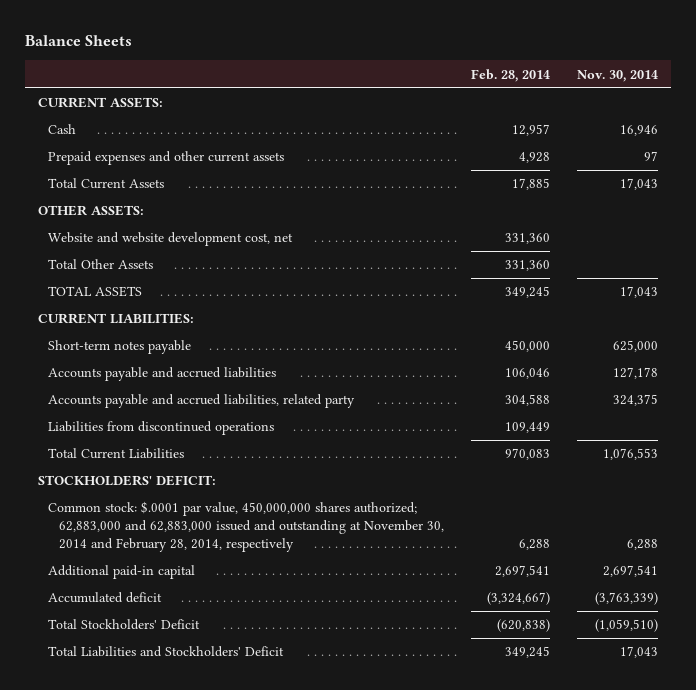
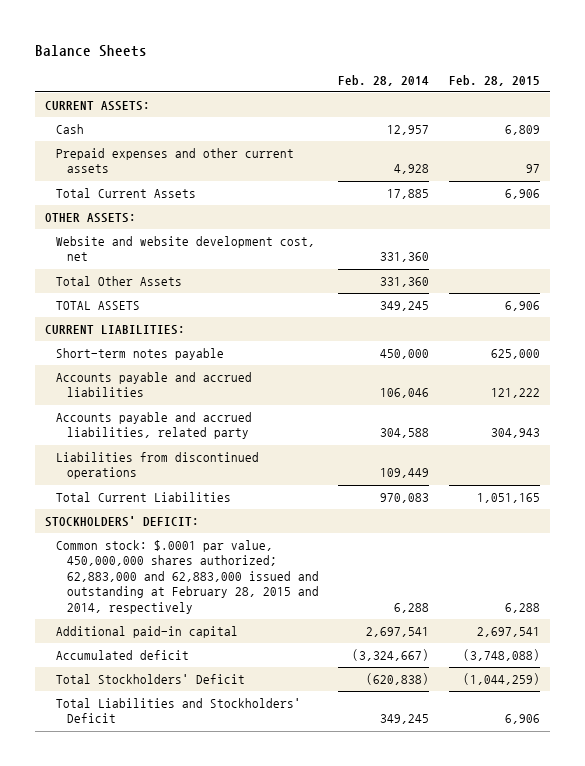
- | Feb. 28, 2014 | Nov. 30, 2014
+ | Feb. 28, 2014 | Feb. 28, 2015
- Common stock: $.0001 par value, 450,000,000 shares authorized; 62,883,000 and 62,883,000 issued and outstanding at November 30, 2014 and February 28, 2014, respectively | 6,288 | 6,288
+ Common stock: $.0001 par value, 450,000,000 shares authorized; 62,883,000 and 62,883,000 issued and outstanding at February 28, 2015 and 2014, respectively | 6,288 | 6,288

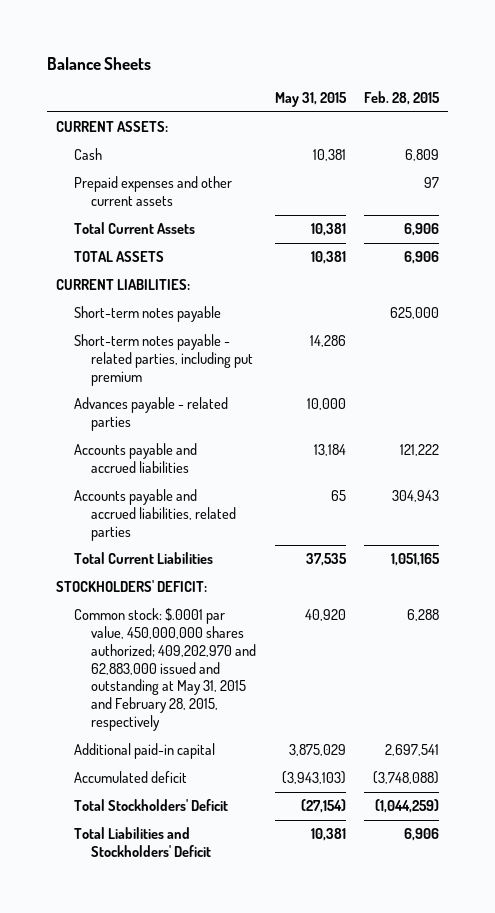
- | Feb. 28, 2014 | Feb. 28, 2015
+ | May 31, 2015 | Feb. 28, 2015
- OTHER ASSETS:
- Website and website development cost, net | 331,360 |
- Total Other Assets | 331,360 |
+ Short-term notes payable - related parties, including put premium | 14,286 |
+ Advances payable - related parties | 10,000 |
- Accounts payable and accrued liabilities, related party | 304,588 | 304,943
- Liabilities from discontinued operations | 109,449 |
+ Accounts payable and accrued liabilities, related parties | 65 | 304,943
- Common stock: $.0001 par value, 450,000,000 shares authorized; 62,883,000 and 62,883,000 issued and outstanding at February 28, 2015 and 2014, respectively | 6,288 | 6,288
+ Common stock: $.0001 par value, 450,000,000 shares authorized; 409,202,970 and 62,883,000 issued and outstanding at May 31, 2015 and February 28, 2015, respectively | 40,920 | 6,288

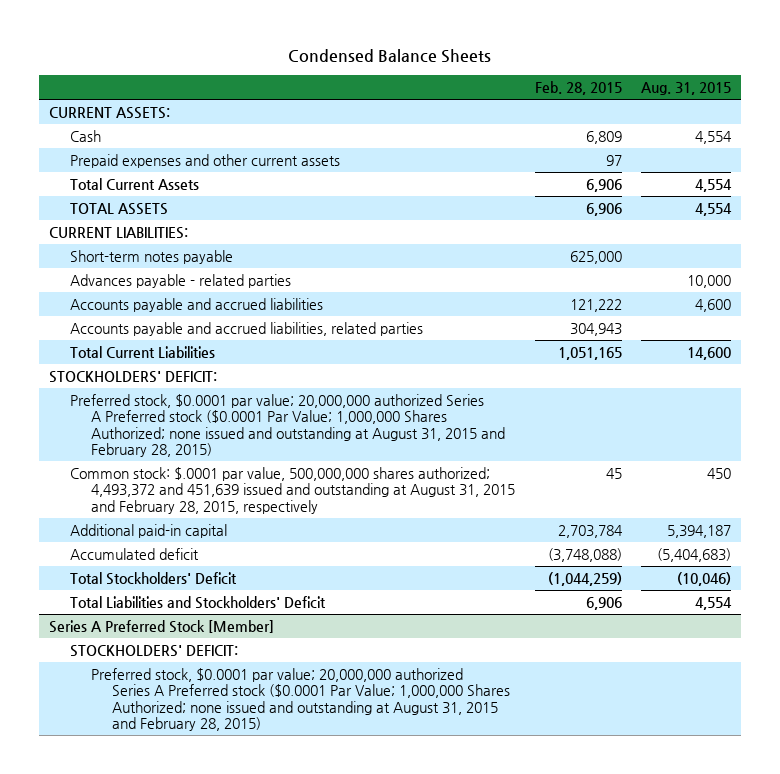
- Balance Sheets
+ Condensed Balance Sheets
- | May 31, 2015 | Feb. 28, 2015
+ | Feb. 28, 2015 | Aug. 31, 2015
- Short-term notes payable - related parties, including put premium | 14,286 |
- Common stock: $.0001 par value, 450,000,000 shares authorized; 409,202,970 and 62,883,000 issued and outstanding at May 31, 2015 and February 28, 2015, respectively | 40,920 | 6,288
- Additional paid-in capital | 3,875,029 | 2,697,541
+ Preferred stock, $0.0001 par value; 20,000,000 authorized Series A Preferred stock ($0.0001 Par Value; 1,000,000 Shares Authorized; none issued and outstanding at August 31, 2015 and February 28, 2015)
+ Common stock: $.0001 par value, 500,000,000 shares authorized; 4,493,372 and 451,639 issued and outstanding at August 31, 2015 and February 28, 2015, respectively | 45 | 450
+ Additional paid-in capital | 2,703,784 | 5,394,187
+ Series A Preferred Stock [Member]
+ STOCKHOLDERS' DEFICIT:
+ Preferred stock, $0.0001 par value; 20,000,000 authorized Series A Preferred stock ($0.0001 Par Value; 1,000,000 Shares Authorized; none issued and outstanding at August 31, 2015 and February 28, 2015)

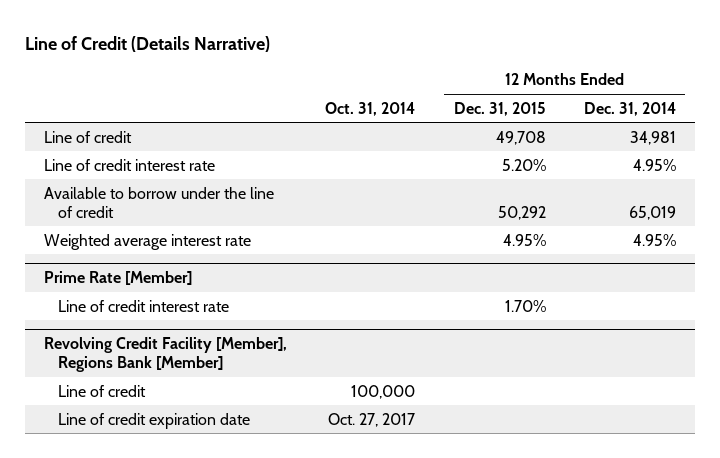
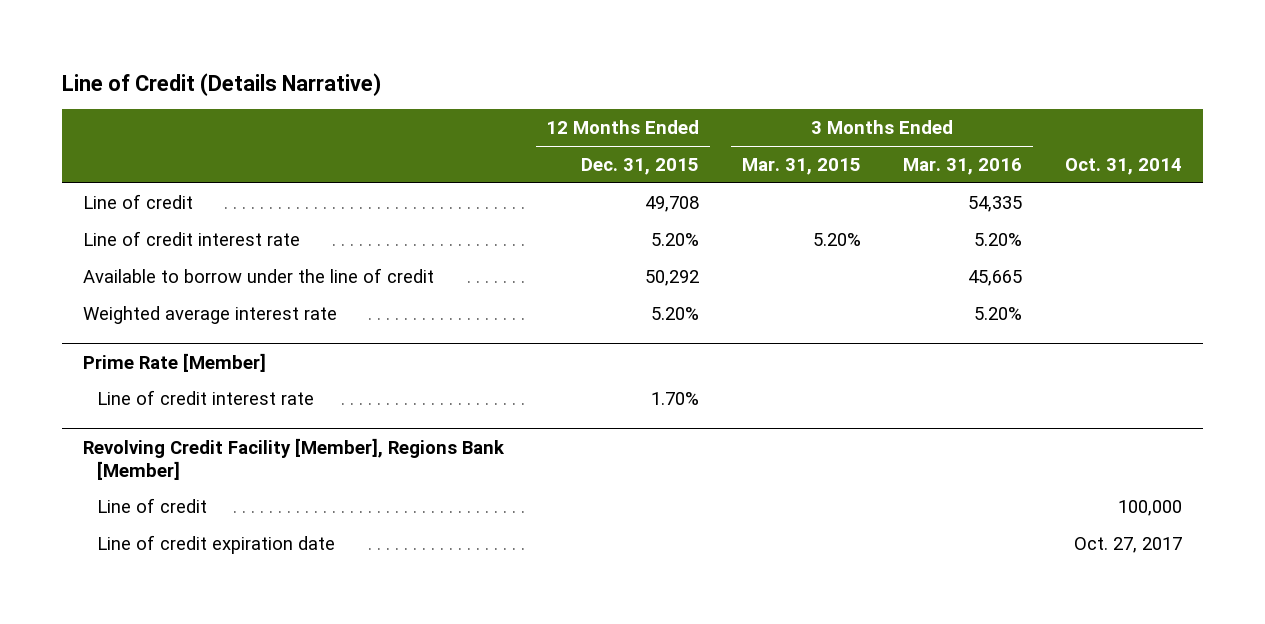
- | Oct. 31, 2014 | 12 Months Ended Dec. 31, 2015 | 12 Months Ended Dec. 31, 2014
+ | 12 Months Ended Dec. 31, 2015 | 3 Months Ended Mar. 31, 2015 | 3 Months Ended Mar. 31, 2016 | Oct. 31, 2014
- Weighted average interest rate | | 4.95% | 4.95%
+ Weighted average interest rate | 5.20% | | 5.20% |

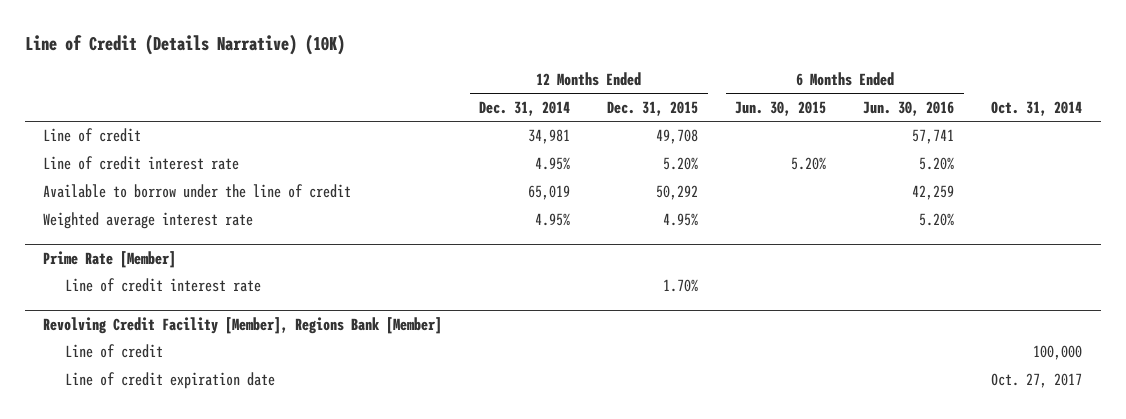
- Line of Credit (Details Narrative)
+ Line of Credit (Details Narrative) (10K)
- | 12 Months Ended Dec. 31, 2015 | 3 Months Ended Mar. 31, 2015 | 3 Months Ended Mar. 31, 2016 | Oct. 31, 2014
+ | 12 Months Ended Dec. 31, 2014 | 12 Months Ended Dec. 31, 2015 | 6 Months Ended Jun. 30, 2015 | 6 Months Ended Jun. 30, 2016 | Oct. 31, 2014
- Weighted average interest rate | 5.20% | | 5.20% |
+ Weighted average interest rate | 4.95% | 4.95% | | 5.20% |

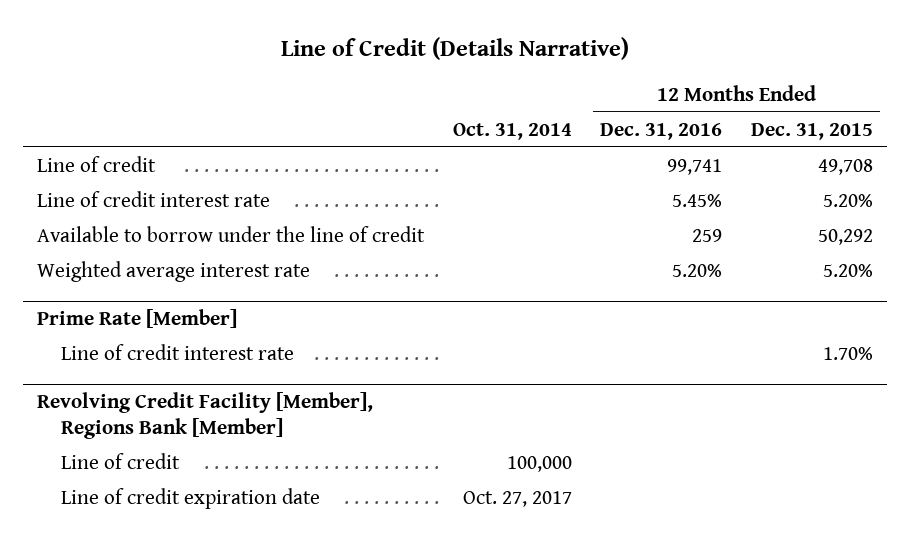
- Line of Credit (Details Narrative) (10K)
+ Line of Credit (Details Narrative)
- | 12 Months Ended Dec. 31, 2014 | 12 Months Ended Dec. 31, 2015 | 6 Months Ended Jun. 30, 2015 | 6 Months Ended Jun. 30, 2016 | Oct. 31, 2014
+ | Oct. 31, 2014 | 12 Months Ended Dec. 31, 2016 | 12 Months Ended Dec. 31, 2015
- Weighted average interest rate | 4.95% | 4.95% | | 5.20% |
+ Weighted average interest rate | | 5.20% | 5.20%

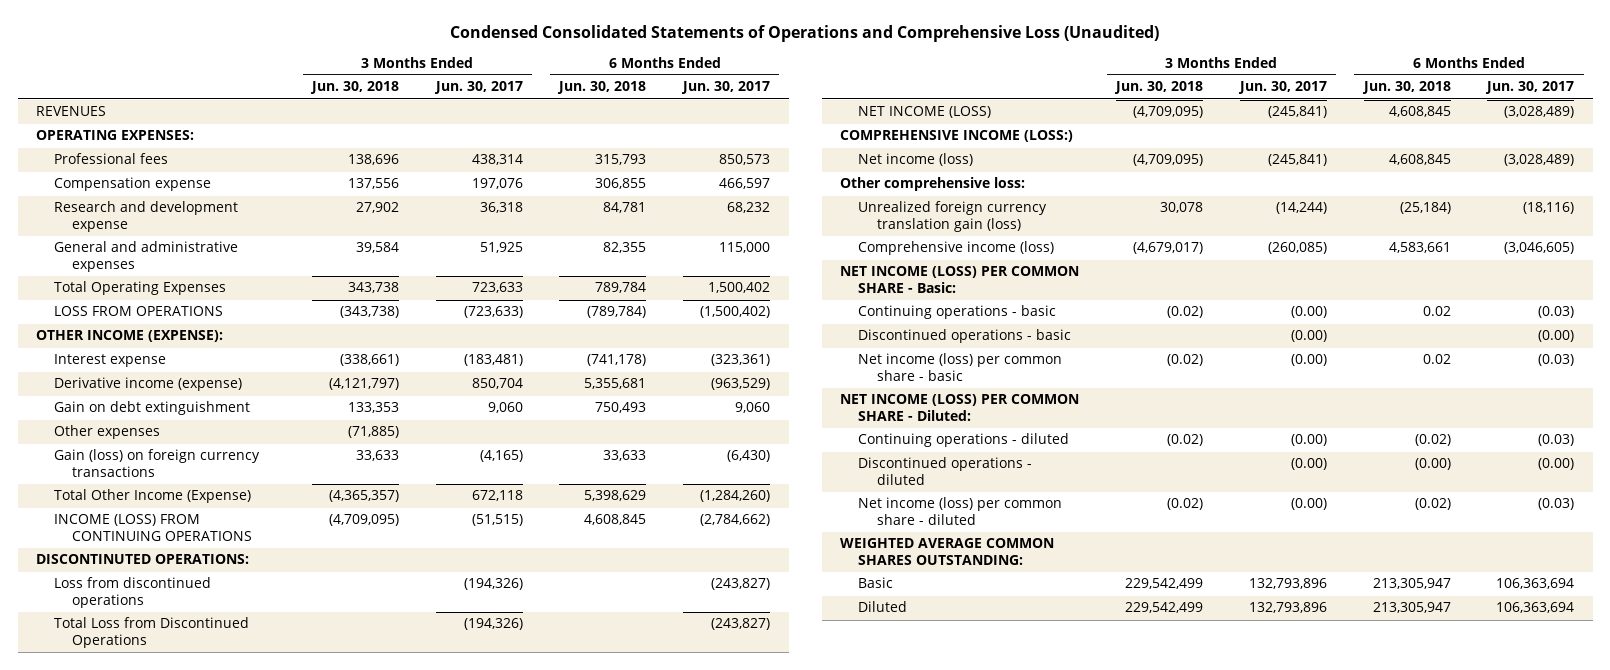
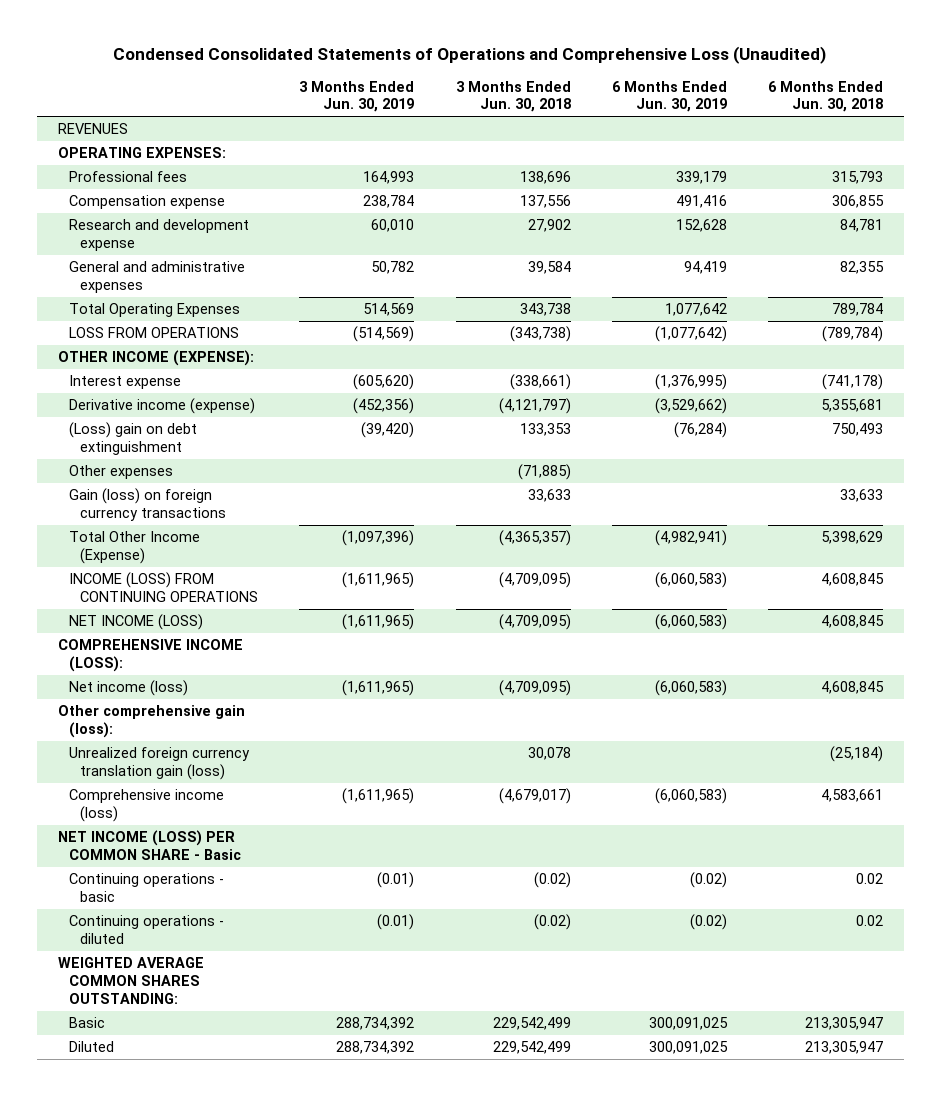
- | 3 Months Ended Jun. 30, 2018 | 3 Months Ended Jun. 30, 2017 | 6 Months Ended Jun. 30, 2018 | 6 Months Ended Jun. 30, 2017
+ | 3 Months Ended Jun. 30, 2019 | 3 Months Ended Jun. 30, 2018 | 6 Months Ended Jun. 30, 2019 | 6 Months Ended Jun. 30, 2018
- Gain on debt extinguishment | 133,353 | 9,060 | 750,493 | 9,060
+ (Loss) gain on debt extinguishment | (39,420) | 133,353 | (76,284) | 750,493
- DISCONTINUTED OPERATIONS:
- Loss from discontinued operations | | (194,326) | | (243,827)
- Total Loss from Discontinued Operations | | (194,326) | | (243,827)
- COMPREHENSIVE INCOME (LOSS:)
+ COMPREHENSIVE INCOME (LOSS):
- Other comprehensive loss:
+ Other comprehensive gain (loss):
- NET INCOME (LOSS) PER COMMON SHARE - Basic:
+ NET INCOME (LOSS) PER COMMON SHARE - Basic
- Discontinued operations - basic | | (0.00) | | (0.00)
- Net income (loss) per common share - basic | (0.02) | (0.00) | 0.02 | (0.03)
- NET INCOME (LOSS) PER COMMON SHARE - Diluted:
- Continuing operations - diluted | (0.02) | (0.00) | (0.02) | (0.03)
- Discontinued operations - diluted | | (0.00) | (0.00) | (0.00)
- Net income (loss) per common share - diluted | (0.02) | (0.00) | (0.02) | (0.03)
+ Continuing operations - diluted | (0.01) | (0.02) | (0.02) | 0.02

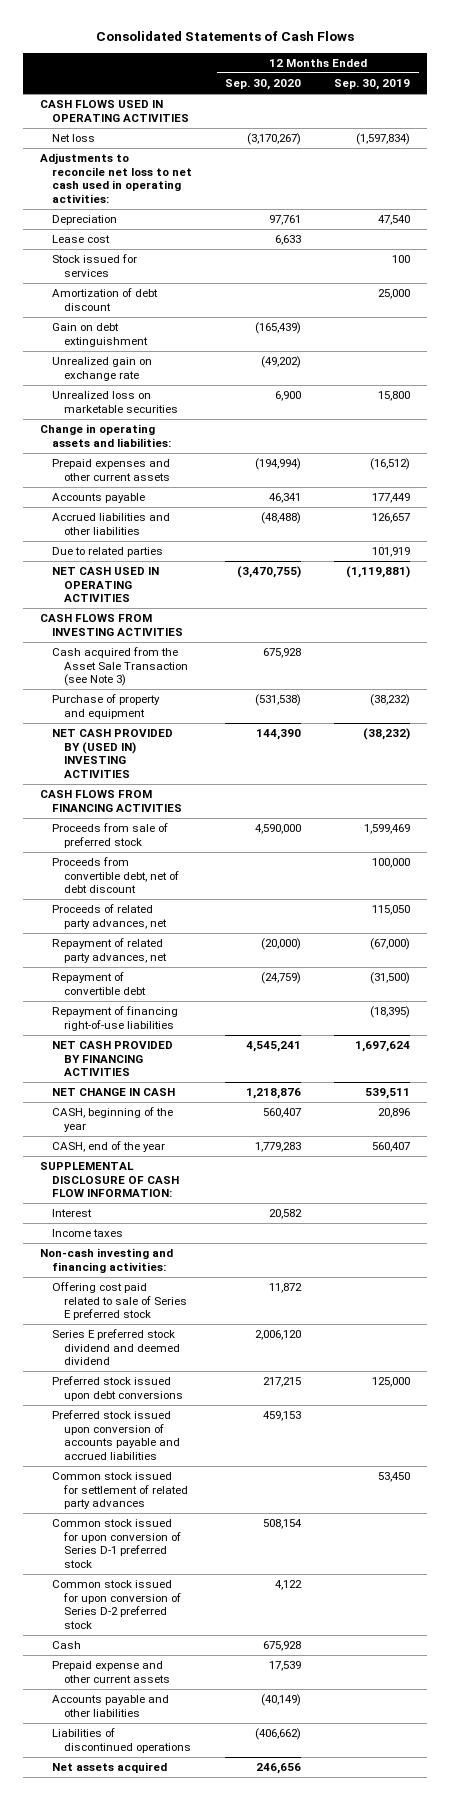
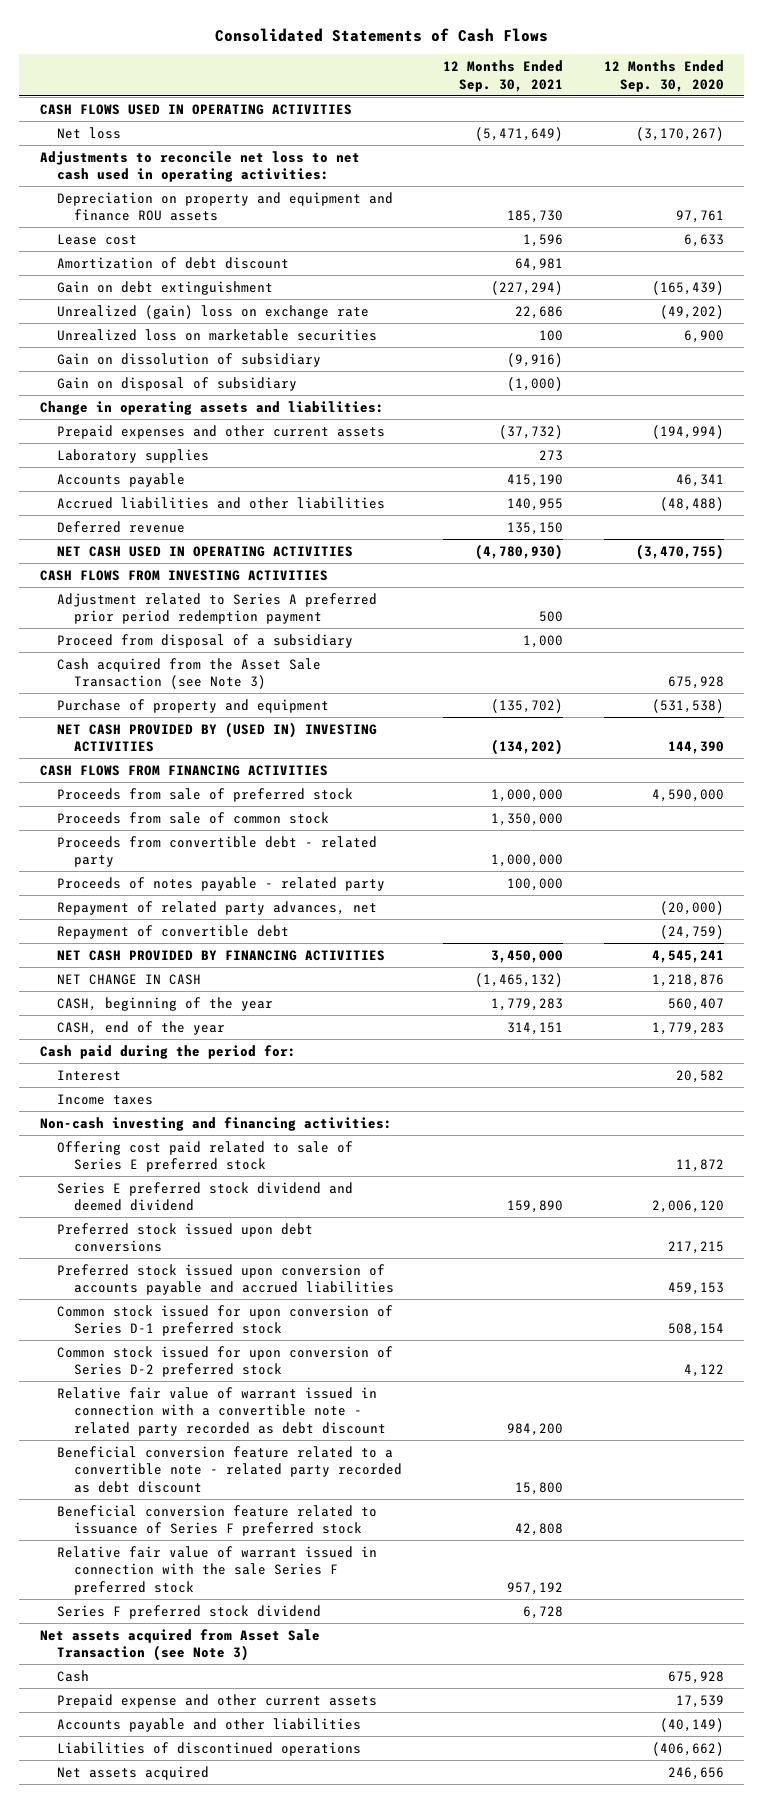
- | 12 Months Ended Sep. 30, 2020 | 12 Months Ended Sep. 30, 2019
+ | 12 Months Ended Sep. 30, 2021 | 12 Months Ended Sep. 30, 2020
- Depreciation | 97,761 | 47,540
+ Depreciation on property and equipment and finance ROU assets | 185,730 | 97,761
- Stock issued for services | | 100
- Unrealized gain on exchange rate | (49,202) |
+ Unrealized (gain) loss on exchange rate | 22,686 | (49,202)
+ Gain on dissolution of subsidiary | (9,916) |
+ Gain on disposal of subsidiary | (1,000) |
+ Laboratory supplies | 273 |
- Due to related parties | | 101,919
+ Deferred revenue | 135,150 |
+ Adjustment related to Series A preferred prior period redemption payment | 500 |
+ Proceed from disposal of a subsidiary | 1,000 |
- Proceeds from convertible debt, net of debt discount | | 100,000
- Proceeds of related party advances, net | | 115,050
+ Proceeds from sale of common stock | 1,350,000 |
+ Proceeds from convertible debt - related party | 1,000,000 |
+ Proceeds of notes payable - related party | 100,000 |
- Repayment of financing right-of-use liabilities | | (18,395)
- SUPPLEMENTAL DISCLOSURE OF CASH FLOW INFORMATION:
+ Cash paid during the period for:
- Common stock issued for settlement of related party advances | | 53,450
+ Relative fair value of warrant issued in connection with a convertible note - related party recorded as debt discount | 984,200 |
+ Beneficial conversion feature related to a convertible note - related party recorded as debt discount | 15,800 |
+ Beneficial conversion feature related to issuance of Series F preferred stock | 42,808 |
+ Relative fair value of warrant issued in connection with the sale Series F preferred stock | 957,192 |
+ Series F preferred stock dividend | 6,728 |
+ Net assets acquired from Asset Sale Transaction (see Note 3)

